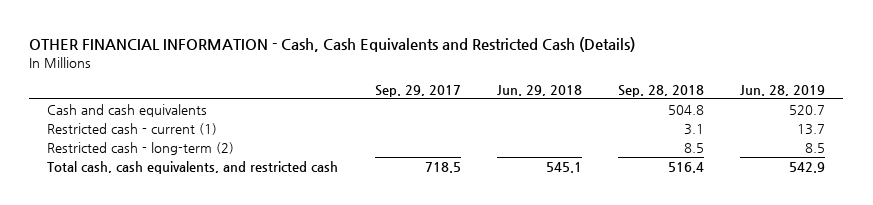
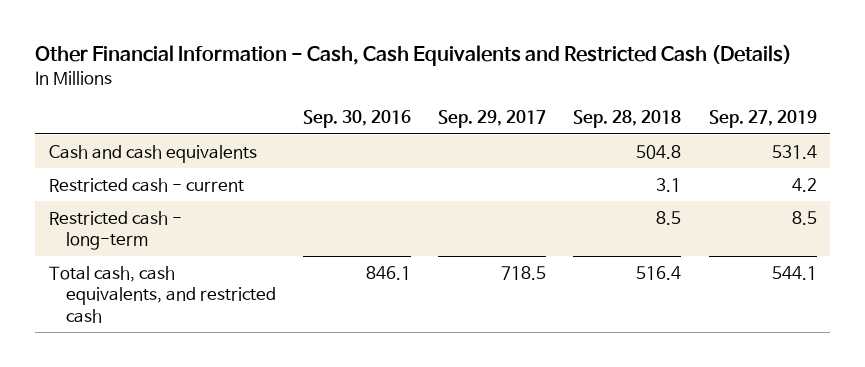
- OTHER FINANCIAL INFORMATION - Cash, Cash Equivalents and Restricted Cash (Details)
+ Other Financial Information - Cash, Cash Equivalents and Restricted Cash (Details)
- | Sep. 29, 2017 | Jun. 29, 2018 | Sep. 28, 2018 | Jun. 28, 2019
+ | Sep. 30, 2016 | Sep. 29, 2017 | Sep. 28, 2018 | Sep. 27, 2019
- Restricted cash - current (1) | | | 3.1 | 13.7
- Restricted cash - long-term (2) | | | 8.5 | 8.5
+ Restricted cash - current | | | 3.1 | 4.2
+ Restricted cash - long-term | | | 8.5 | 8.5

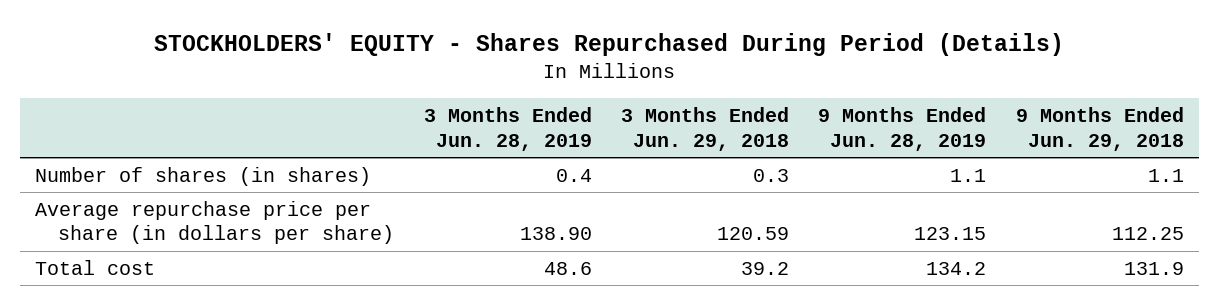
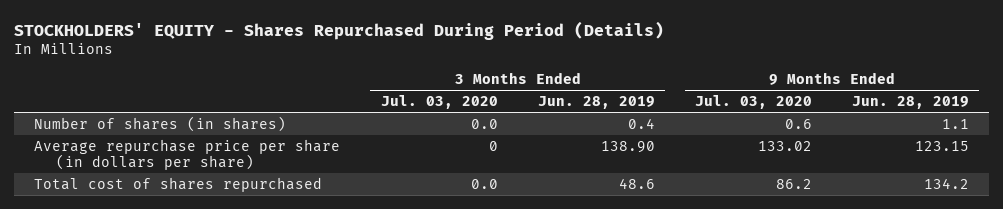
- | 3 Months Ended Jun. 28, 2019 | 3 Months Ended Jun. 29, 2018 | 9 Months Ended Jun. 28, 2019 | 9 Months Ended Jun. 29, 2018
+ | 3 Months Ended Jul. 03, 2020 | 3 Months Ended Jun. 28, 2019 | 9 Months Ended Jul. 03, 2020 | 9 Months Ended Jun. 28, 2019
- Total cost | 48.6 | 39.2 | 134.2 | 131.9
+ Total cost of shares repurchased | 0.0 | 48.6 | 86.2 | 134.2

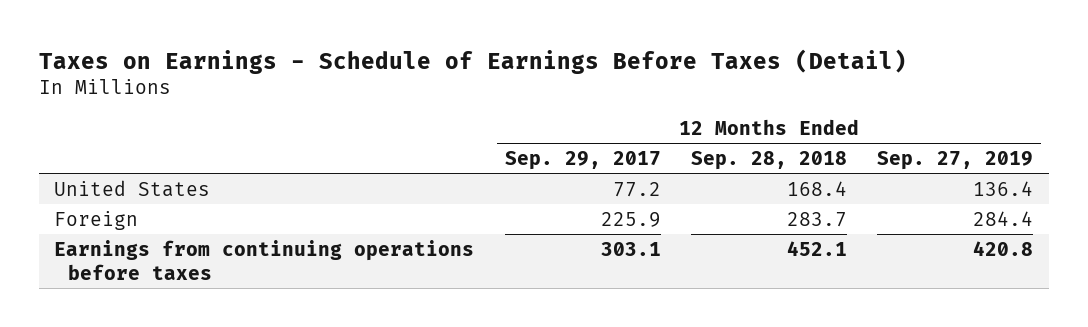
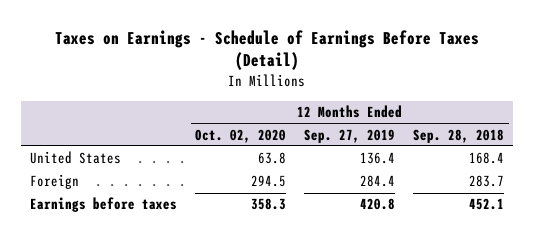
- | 12 Months Ended Sep. 29, 2017 | 12 Months Ended Sep. 28, 2018 | 12 Months Ended Sep. 27, 2019
+ | 12 Months Ended Oct. 02, 2020 | 12 Months Ended Sep. 27, 2019 | 12 Months Ended Sep. 28, 2018
- Earnings from continuing operations before taxes | 303.1 | 452.1 | 420.8
+ Earnings before taxes | 358.3 | 420.8 | 452.1

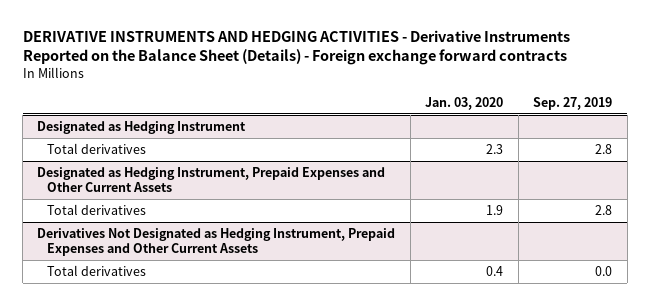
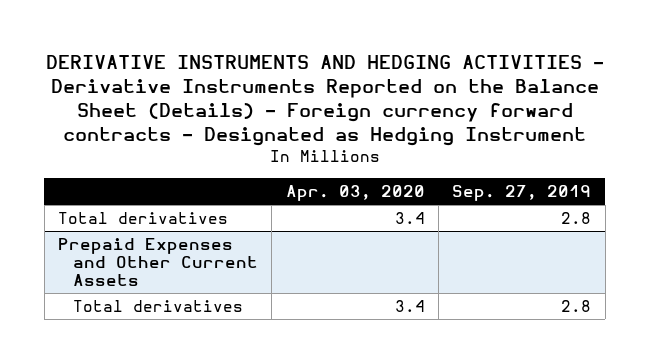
- DERIVATIVE INSTRUMENTS AND HEDGING ACTIVITIES - Derivative Instruments Reported on the Balance Sheet (Details) - Foreign exchange forward contracts
+ DERIVATIVE INSTRUMENTS AND HEDGING ACTIVITIES - Derivative Instruments Reported on the Balance Sheet (Details) - Foreign currency forward contracts - Designated as Hedging Instrument
- | Jan. 03, 2020 | Sep. 27, 2019
+ | Apr. 03, 2020 | Sep. 27, 2019
- Designated as Hedging Instrument
- Designated as Hedging Instrument, Prepaid Expenses and Other Current Assets
+ Prepaid Expenses and Other Current Assets
- Derivatives Not Designated as Hedging Instrument, Prepaid Expenses and Other Current Assets
- Total derivatives | 0.4 | 0.0

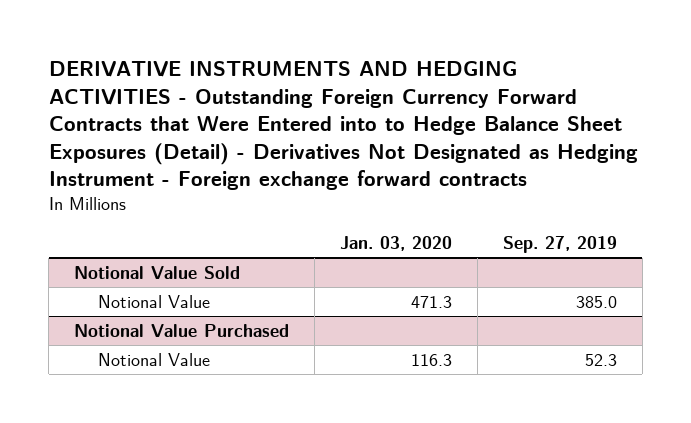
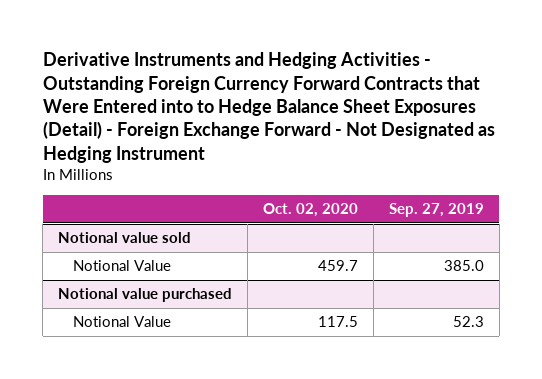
- DERIVATIVE INSTRUMENTS AND HEDGING ACTIVITIES - Outstanding Foreign Currency Forward Contracts that Were Entered into to Hedge Balance Sheet Exposures (Detail) - Derivatives Not Designated as Hedging Instrument - Foreign exchange forward contracts
+ Derivative Instruments and Hedging Activities - Outstanding Foreign Currency Forward Contracts that Were Entered into to Hedge Balance Sheet Exposures (Detail) - Foreign Exchange Forward - Not Designated as Hedging Instrument
- | Jan. 03, 2020 | Sep. 27, 2019
+ | Oct. 02, 2020 | Sep. 27, 2019
- Notional Value Sold
+ Notional value sold
- Notional Value Purchased
+ Notional value purchased

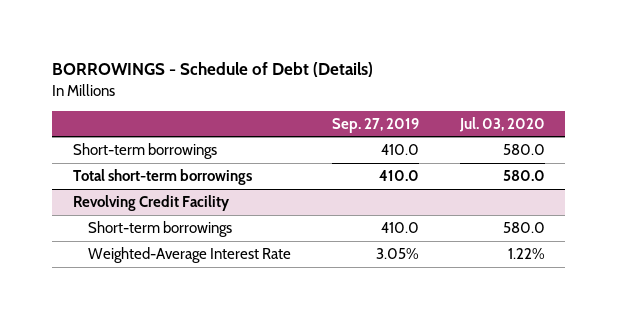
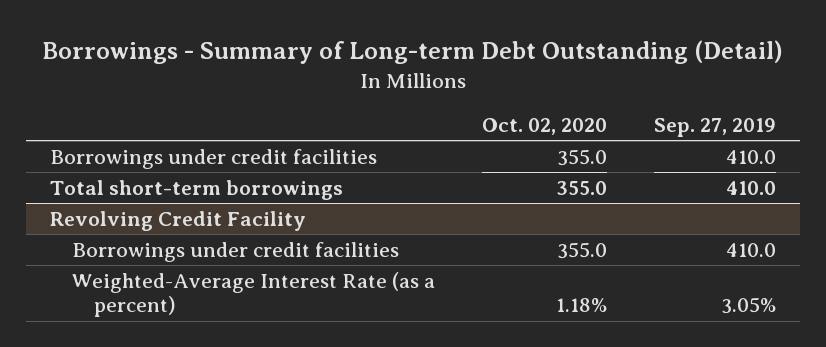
- BORROWINGS - Schedule of Debt (Details)
+ Borrowings - Summary of Long-term Debt Outstanding (Detail)
- | Sep. 27, 2019 | Jul. 03, 2020
+ | Oct. 02, 2020 | Sep. 27, 2019
- Short-term borrowings | 410.0 | 580.0
+ Borrowings under credit facilities | 355.0 | 410.0
@ Revolving Credit Facility
- Short-term borrowings | 410.0 | 580.0
- Weighted-Average Interest Rate | 3.05% | 1.22%
+ Borrowings under credit facilities | 355.0 | 410.0
+ Weighted-Average Interest Rate (as a percent) | 1.18% | 3.05%

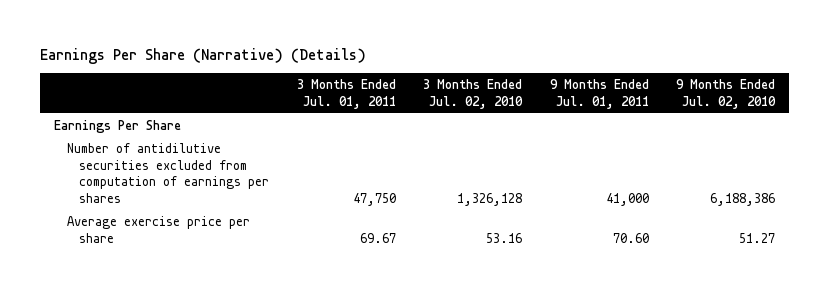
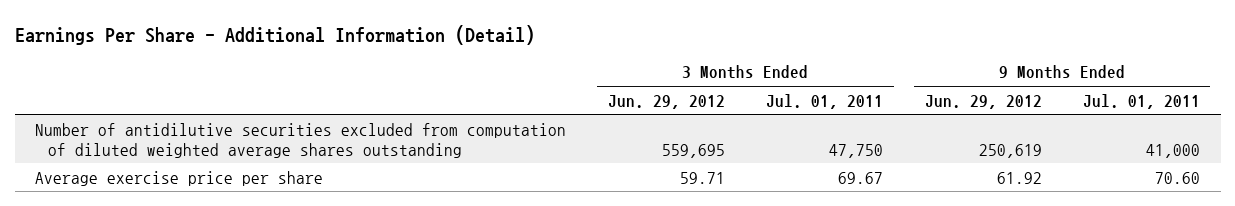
- Earnings Per Share (Narrative) (Details)
+ Earnings Per Share - Additional Information (Detail)
- | 3 Months Ended Jul. 01, 2011 | 3 Months Ended Jul. 02, 2010 | 9 Months Ended Jul. 01, 2011 | 9 Months Ended Jul. 02, 2010
+ | 3 Months Ended Jun. 29, 2012 | 3 Months Ended Jul. 01, 2011 | 9 Months Ended Jun. 29, 2012 | 9 Months Ended Jul. 01, 2011
- Earnings Per Share
- Number of antidilutive securities excluded from computation of earnings per shares | 47,750 | 1,326,128 | 41,000 | 6,188,386
+ Number of antidilutive securities excluded from computation of diluted weighted average shares outstanding | 559,695 | 47,750 | 250,619 | 41,000

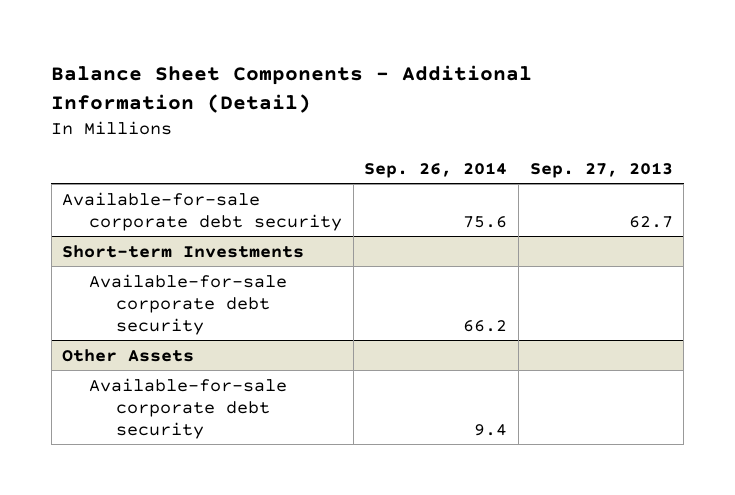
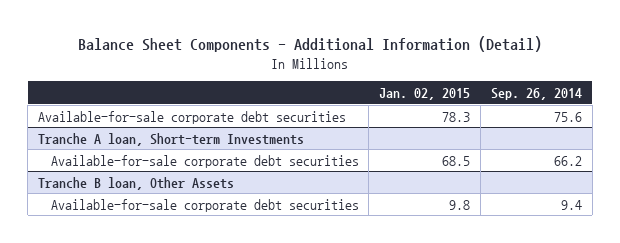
- | Sep. 26, 2014 | Sep. 27, 2013
+ | Jan. 02, 2015 | Sep. 26, 2014
- Available-for-sale corporate debt security | 75.6 | 62.7
- Short-term Investments
- Available-for-sale corporate debt security | 66.2 |
- Other Assets
- Available-for-sale corporate debt security | 9.4 |
+ Available-for-sale corporate debt securities | 78.3 | 75.6
+ Tranche A loan, Short-term Investments
+ Available-for-sale corporate debt securities | 68.5 | 66.2
+ Tranche B loan, Other Assets
+ Available-for-sale corporate debt securities | 9.8 | 9.4

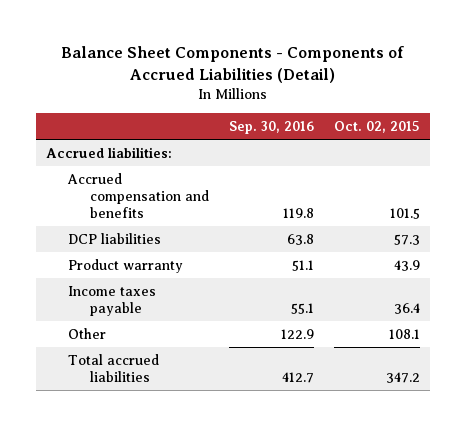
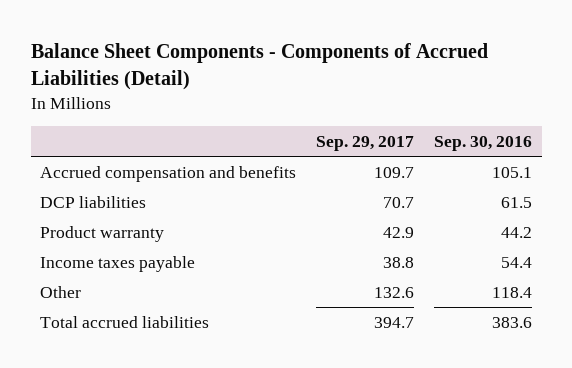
- | Sep. 30, 2016 | Oct. 02, 2015
+ | Sep. 29, 2017 | Sep. 30, 2016
- Accrued liabilities:
- Accrued compensation and benefits | 119.8 | 101.5
- DCP liabilities | 63.8 | 57.3
- Product warranty | 51.1 | 43.9
- Income taxes payable | 55.1 | 36.4
- Other | 122.9 | 108.1
- Total accrued liabilities | 412.7 | 347.2
+ Accrued compensation and benefits | 109.7 | 105.1
+ DCP liabilities | 70.7 | 61.5
+ Product warranty | 42.9 | 44.2
+ Income taxes payable | 38.8 | 54.4
+ Other | 132.6 | 118.4
+ Total accrued liabilities | 394.7 | 383.6

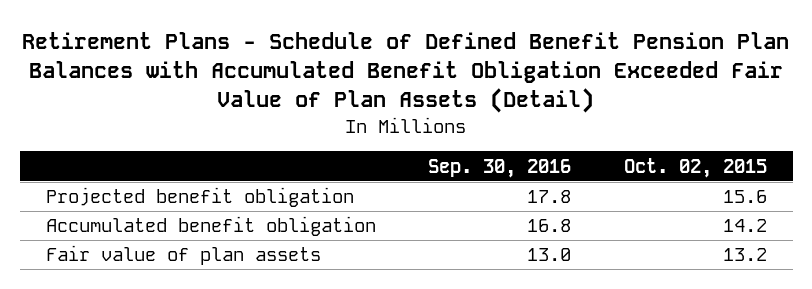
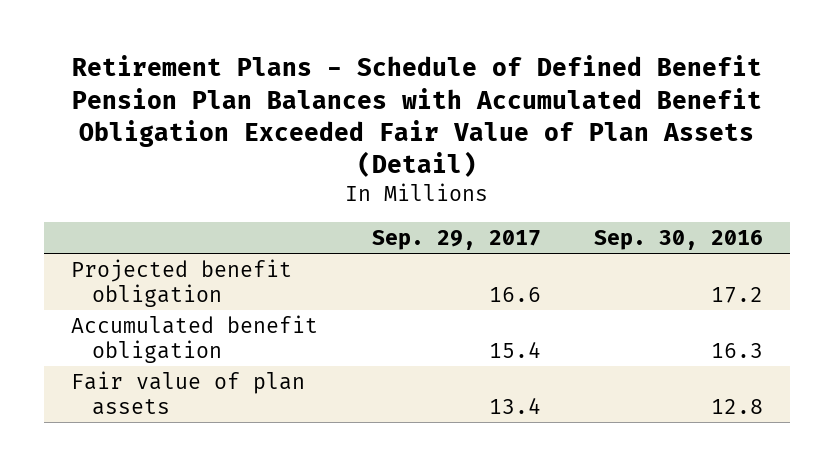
- | Sep. 30, 2016 | Oct. 02, 2015
+ | Sep. 29, 2017 | Sep. 30, 2016
- Projected benefit obligation | 17.8 | 15.6
- Accumulated benefit obligation | 16.8 | 14.2
- Fair value of plan assets | 13.0 | 13.2
+ Projected benefit obligation | 16.6 | 17.2
+ Accumulated benefit obligation | 15.4 | 16.3
+ Fair value of plan assets | 13.4 | 12.8

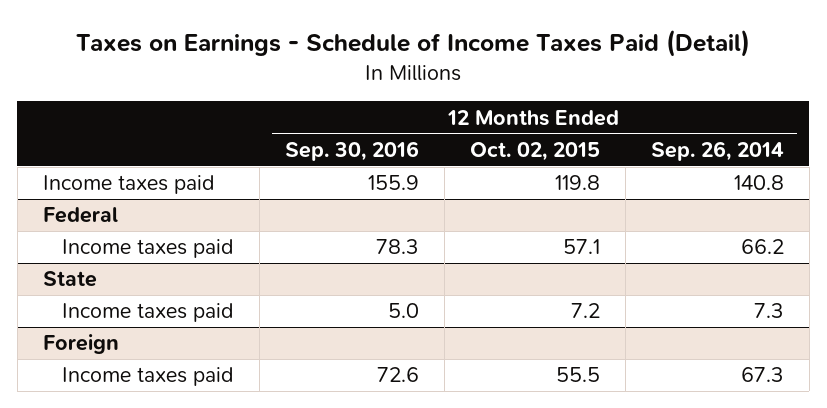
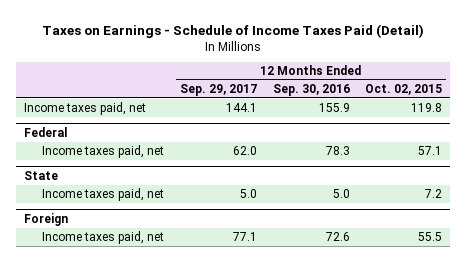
- | 12 Months Ended Sep. 30, 2016 | 12 Months Ended Oct. 02, 2015 | 12 Months Ended Sep. 26, 2014
+ | 12 Months Ended Sep. 29, 2017 | 12 Months Ended Sep. 30, 2016 | 12 Months Ended Oct. 02, 2015
- Income taxes paid | 155.9 | 119.8 | 140.8
+ Income taxes paid, net | 144.1 | 155.9 | 119.8
@ Federal
- Income taxes paid | 78.3 | 57.1 | 66.2
+ Income taxes paid, net | 62.0 | 78.3 | 57.1
@ State
- Income taxes paid | 5.0 | 7.2 | 7.3
+ Income taxes paid, net | 5.0 | 5.0 | 7.2
@ Foreign
- Income taxes paid | 72.6 | 55.5 | 67.3
+ Income taxes paid, net | 77.1 | 72.6 | 55.5

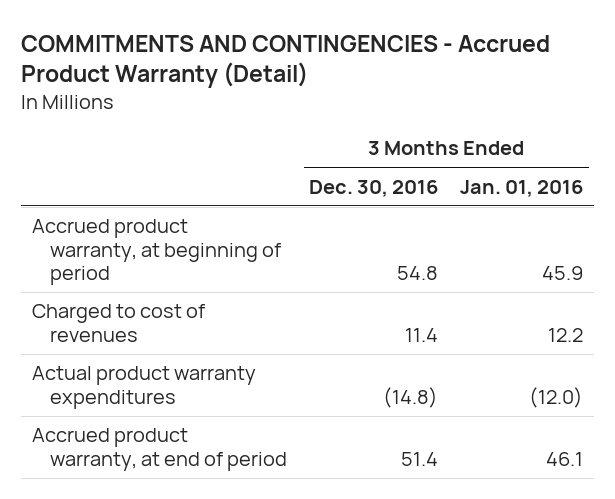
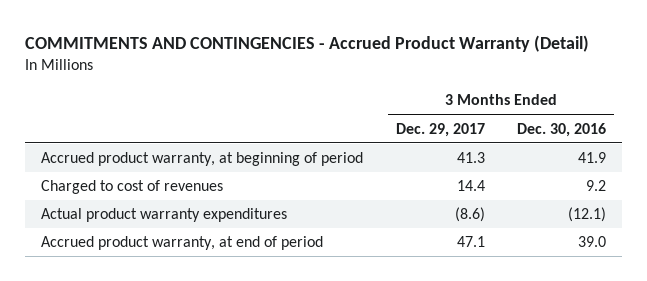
- | 3 Months Ended Dec. 30, 2016 | 3 Months Ended Jan. 01, 2016
+ | 3 Months Ended Dec. 29, 2017 | 3 Months Ended Dec. 30, 2016
- Accrued product warranty, at beginning of period | 54.8 | 45.9
- Charged to cost of revenues | 11.4 | 12.2
- Actual product warranty expenditures | (14.8) | (12.0)
- Accrued product warranty, at end of period | 51.4 | 46.1
+ Accrued product warranty, at beginning of period | 41.3 | 41.9
+ Charged to cost of revenues | 14.4 | 9.2
+ Actual product warranty expenditures | (8.6) | (12.1)
+ Accrued product warranty, at end of period | 47.1 | 39.0

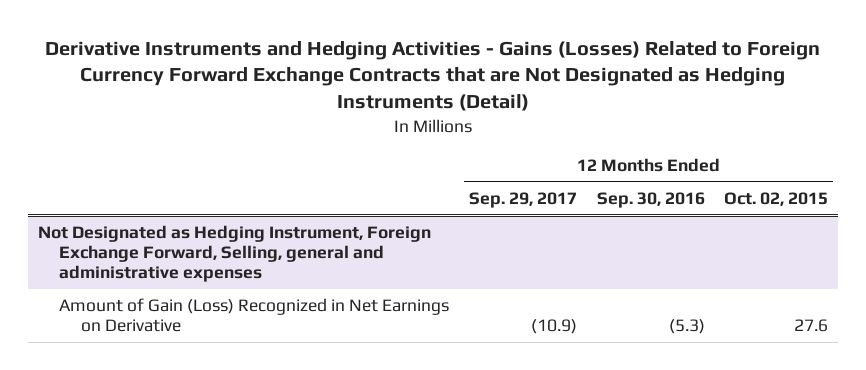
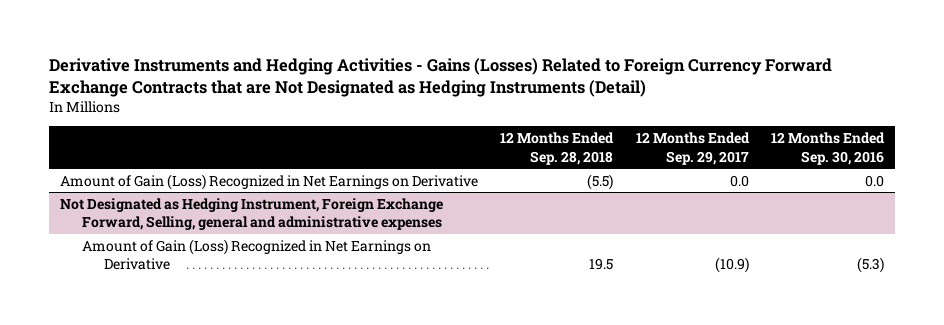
- | 12 Months Ended Sep. 29, 2017 | 12 Months Ended Sep. 30, 2016 | 12 Months Ended Oct. 02, 2015
+ | 12 Months Ended Sep. 28, 2018 | 12 Months Ended Sep. 29, 2017 | 12 Months Ended Sep. 30, 2016
+ Amount of Gain (Loss) Recognized in Net Earnings on Derivative | (5.5) | 0.0 | 0.0

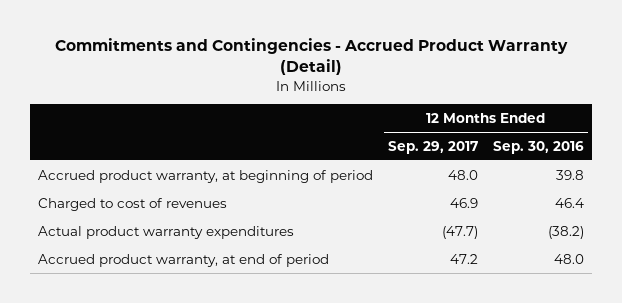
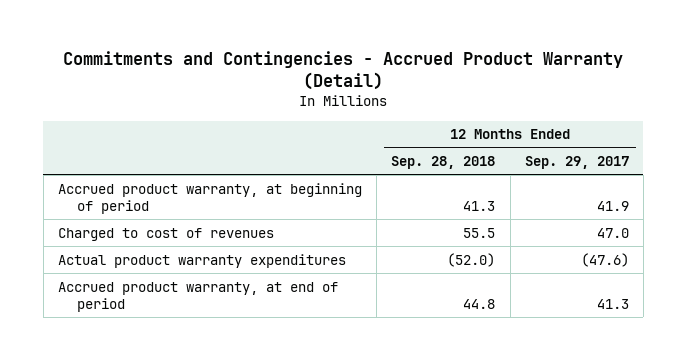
- | 12 Months Ended Sep. 29, 2017 | 12 Months Ended Sep. 30, 2016
+ | 12 Months Ended Sep. 28, 2018 | 12 Months Ended Sep. 29, 2017
- Accrued product warranty, at beginning of period | 48.0 | 39.8
- Charged to cost of revenues | 46.9 | 46.4
- Actual product warranty expenditures | (47.7) | (38.2)
- Accrued product warranty, at end of period | 47.2 | 48.0
+ Accrued product warranty, at beginning of period | 41.3 | 41.9
+ Charged to cost of revenues | 55.5 | 47.0
+ Actual product warranty expenditures | (52.0) | (47.6)
+ Accrued product warranty, at end of period | 44.8 | 41.3

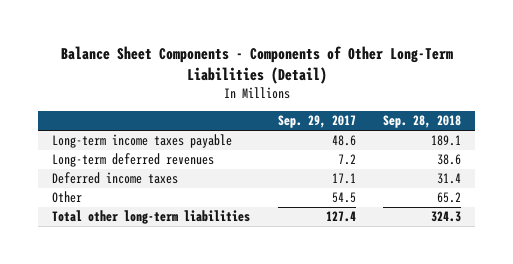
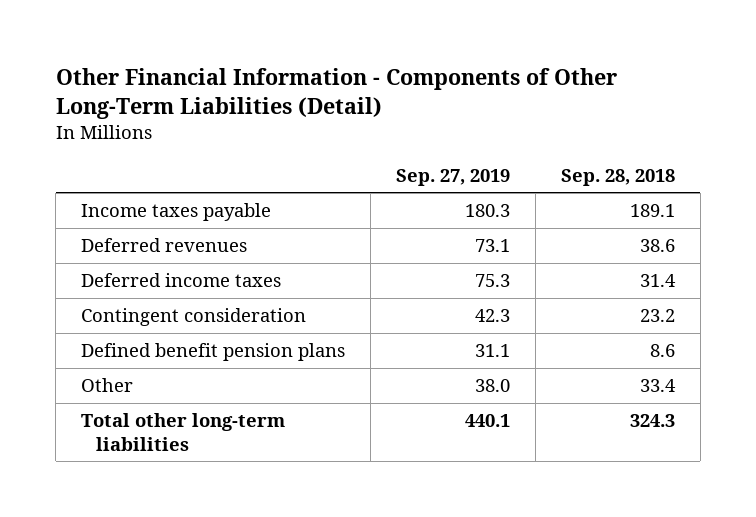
- Balance Sheet Components - Components of Other Long-Term Liabilities (Detail)
+ Other Financial Information - Components of Other Long-Term Liabilities (Detail)
- | Sep. 29, 2017 | Sep. 28, 2018
+ | Sep. 27, 2019 | Sep. 28, 2018
- Long-term income taxes payable | 48.6 | 189.1
- Long-term deferred revenues | 7.2 | 38.6
+ Income taxes payable | 180.3 | 189.1
+ Deferred revenues | 73.1 | 38.6
- Other | 54.5 | 65.2
+ Contingent consideration | 42.3 | 23.2
+ Defined benefit pension plans | 31.1 | 8.6
+ Other | 38.0 | 33.4

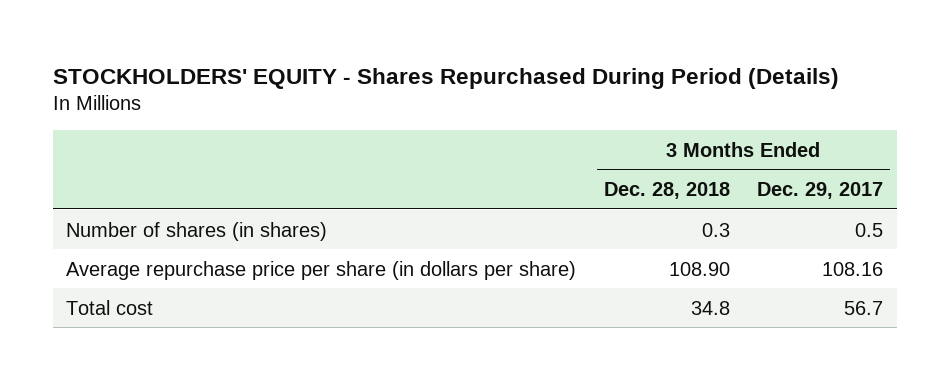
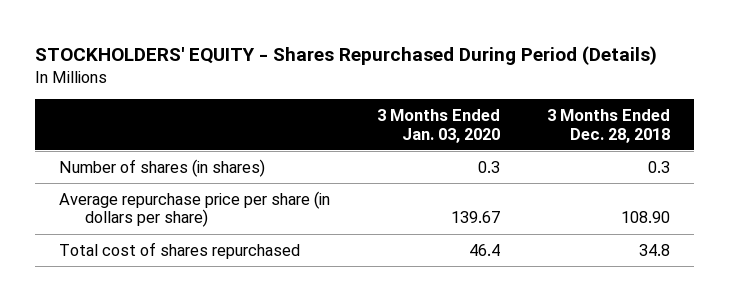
- | 3 Months Ended Dec. 28, 2018 | 3 Months Ended Dec. 29, 2017
+ | 3 Months Ended Jan. 03, 2020 | 3 Months Ended Dec. 28, 2018
- Total cost | 34.8 | 56.7
+ Total cost of shares repurchased | 46.4 | 34.8

